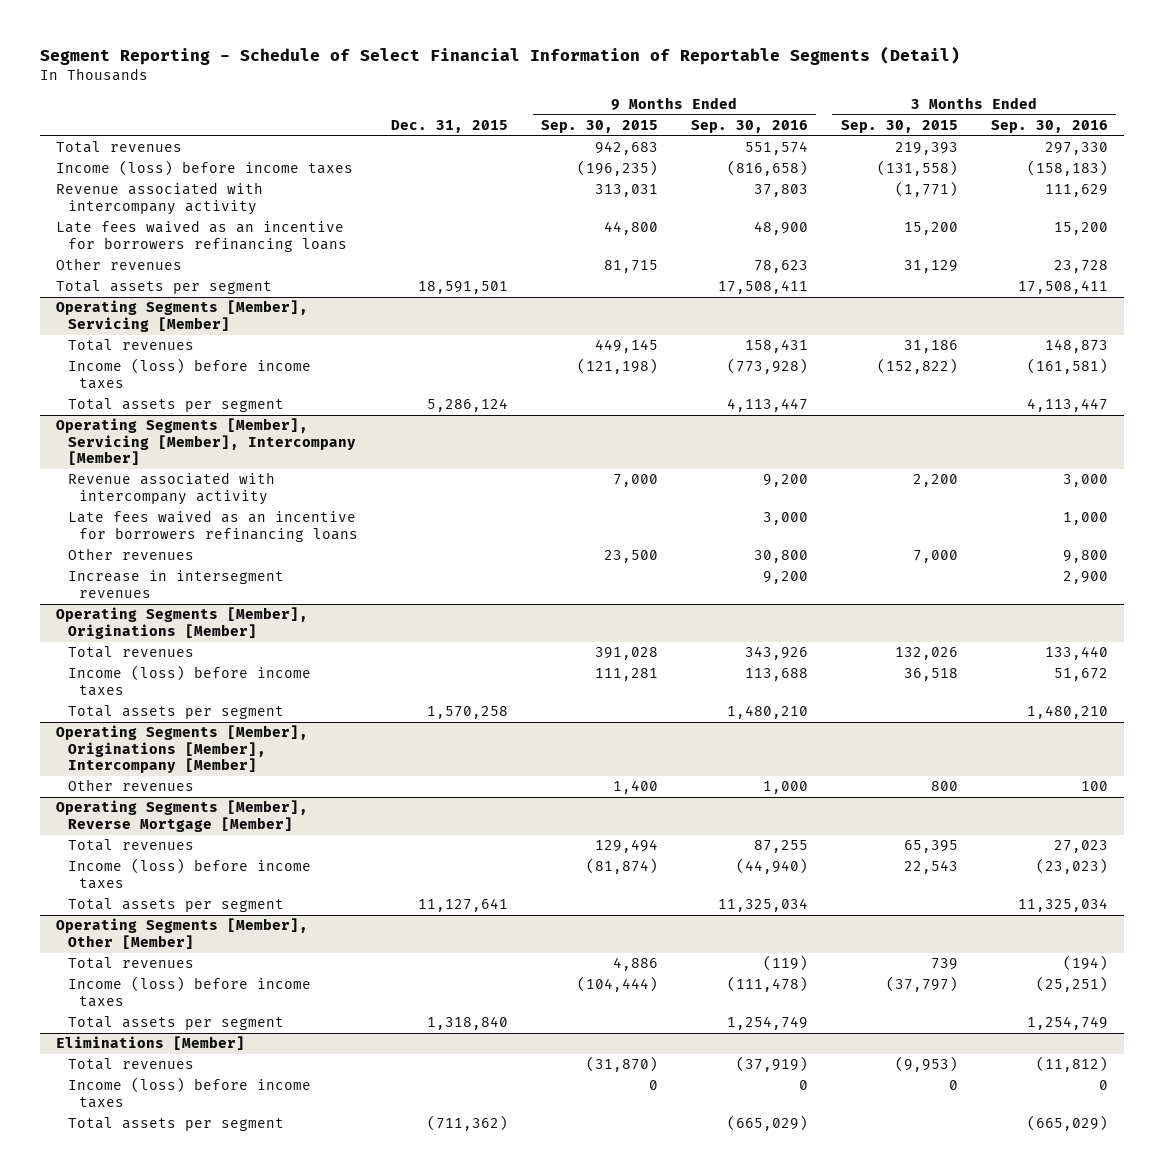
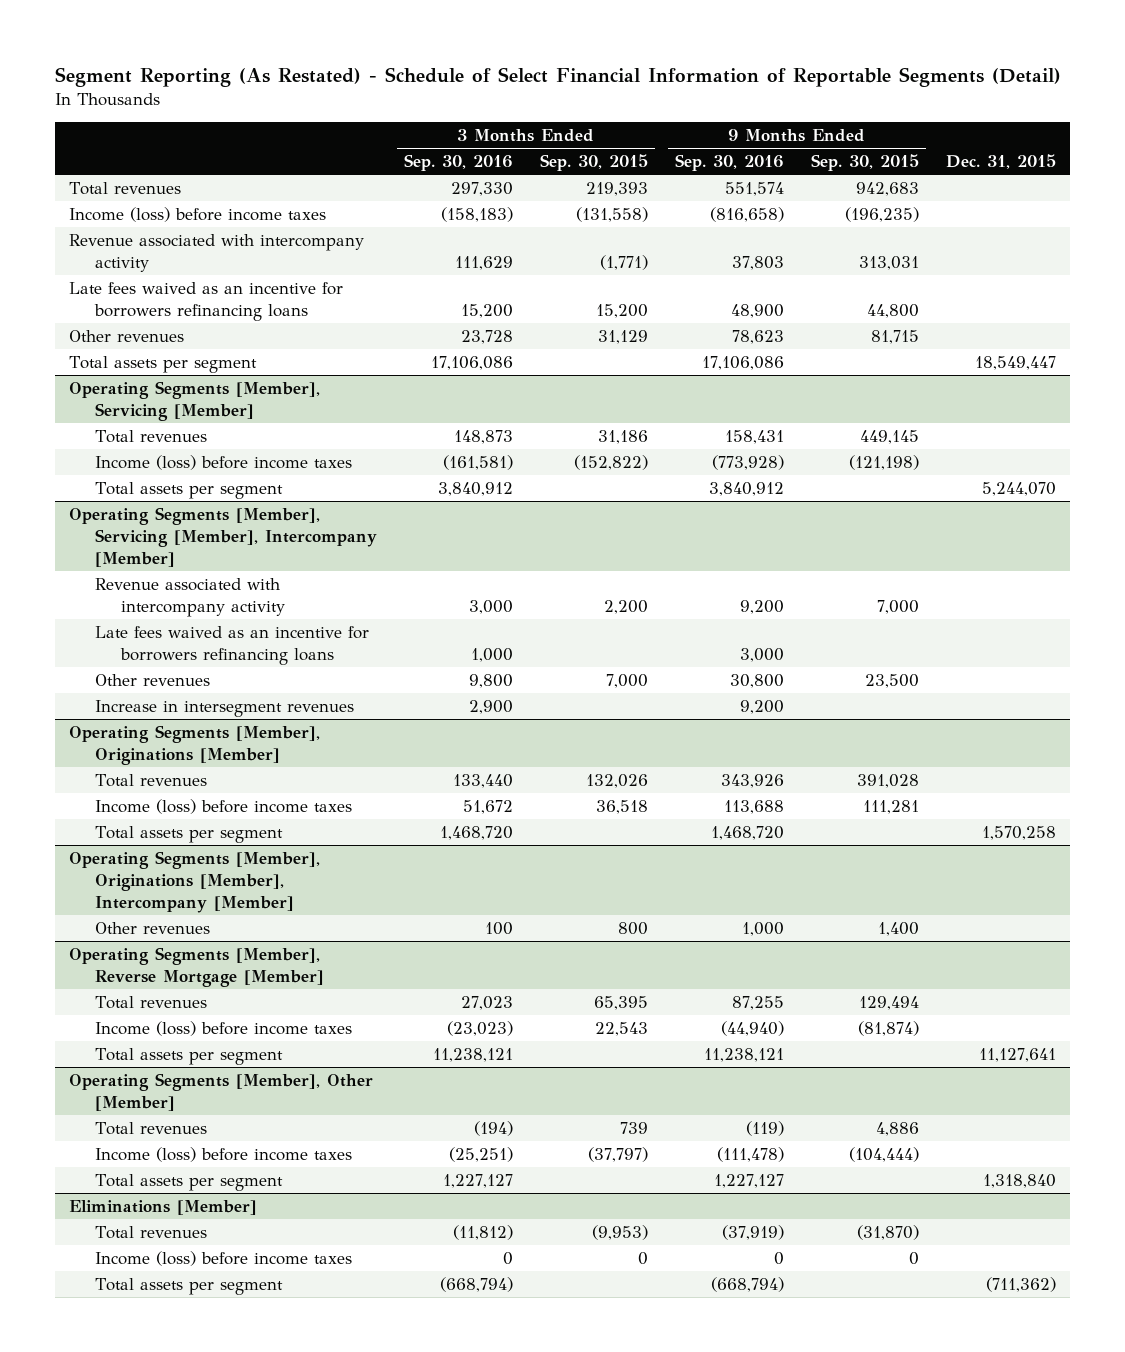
- Segment Reporting - Schedule of Select Financial Information of Reportable Segments (Detail)
+ Segment Reporting (As Restated) - Schedule of Select Financial Information of Reportable Segments (Detail)
- | Dec. 31, 2015 | 9 Months Ended Sep. 30, 2015 | 9 Months Ended Sep. 30, 2016 | 3 Months Ended Sep. 30, 2015 | 3 Months Ended Sep. 30, 2016
+ | 3 Months Ended Sep. 30, 2016 | 3 Months Ended Sep. 30, 2015 | 9 Months Ended Sep. 30, 2016 | 9 Months Ended Sep. 30, 2015 | Dec. 31, 2015
- Total assets per segment | 18,591,501 | | 17,508,411 | | 17,508,411
+ Total assets per segment | 17,106,086 | | 17,106,086 | | 18,549,447
@ Operating Segments [Member], Servicing [Member]
- Total assets per segment | 5,286,124 | | 4,113,447 | | 4,113,447
+ Total assets per segment | 3,840,912 | | 3,840,912 | | 5,244,070
@ Operating Segments [Member], Originations [Member]
- Total assets per segment | 1,570,258 | | 1,480,210 | | 1,480,210
+ Total assets per segment | 1,468,720 | | 1,468,720 | | 1,570,258
@ Operating Segments [Member], Reverse Mortgage [Member]
- Total assets per segment | 11,127,641 | | 11,325,034 | | 11,325,034
+ Total assets per segment | 11,238,121 | | 11,238,121 | | 11,127,641
@ Operating Segments [Member], Other [Member]
- Total assets per segment | 1,318,840 | | 1,254,749 | | 1,254,749
+ Total assets per segment | 1,227,127 | | 1,227,127 | | 1,318,840
@ Eliminations [Member]
- Total assets per segment | (711,362) | | (665,029) | | (665,029)
+ Total assets per segment | (668,794) | | (668,794) | | (711,362)

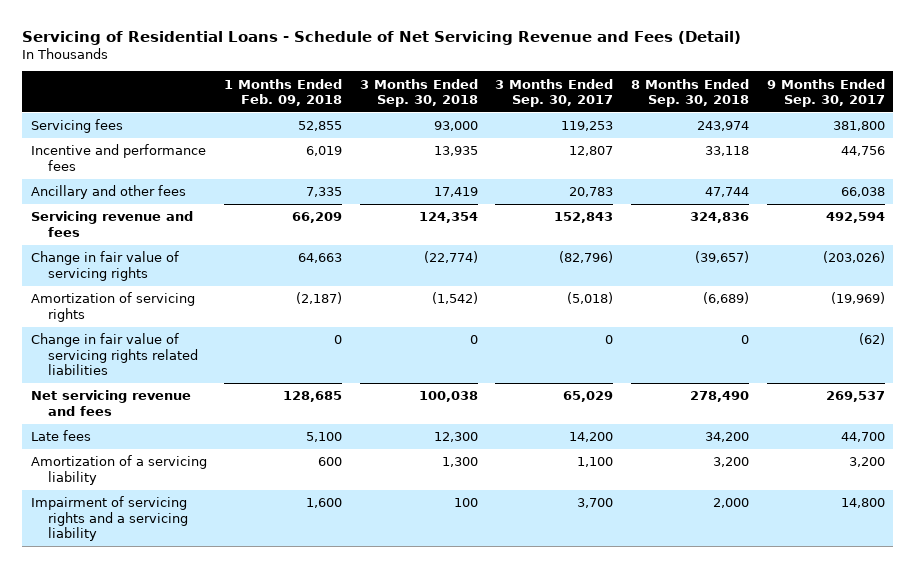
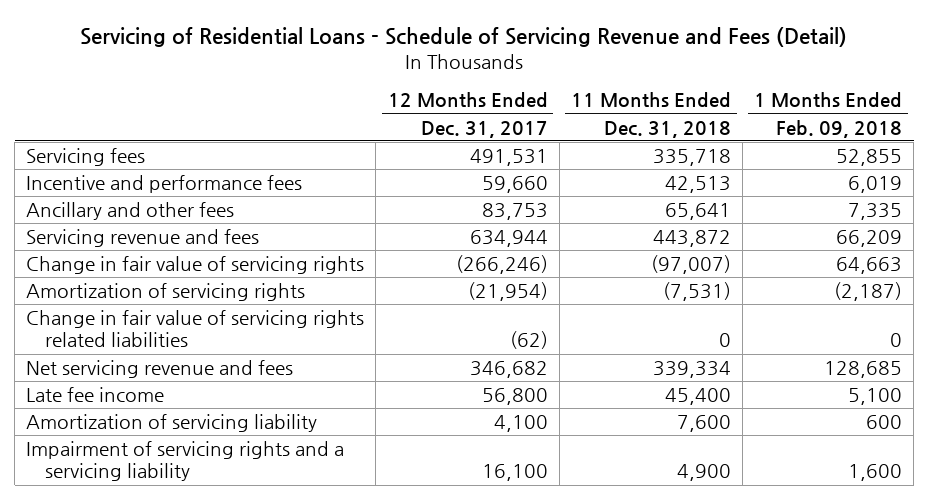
- Servicing of Residential Loans - Schedule of Net Servicing Revenue and Fees (Detail)
+ Servicing of Residential Loans - Schedule of Servicing Revenue and Fees (Detail)
- | 1 Months Ended Feb. 09, 2018 | 3 Months Ended Sep. 30, 2018 | 3 Months Ended Sep. 30, 2017 | 8 Months Ended Sep. 30, 2018 | 9 Months Ended Sep. 30, 2017
+ | 12 Months Ended Dec. 31, 2017 | 11 Months Ended Dec. 31, 2018 | 1 Months Ended Feb. 09, 2018
- Late fees | 5,100 | 12,300 | 14,200 | 34,200 | 44,700
- Amortization of a servicing liability | 600 | 1,300 | 1,100 | 3,200 | 3,200
+ Late fee income | 56,800 | 45,400 | 5,100
+ Amortization of servicing liability | 4,100 | 7,600 | 600

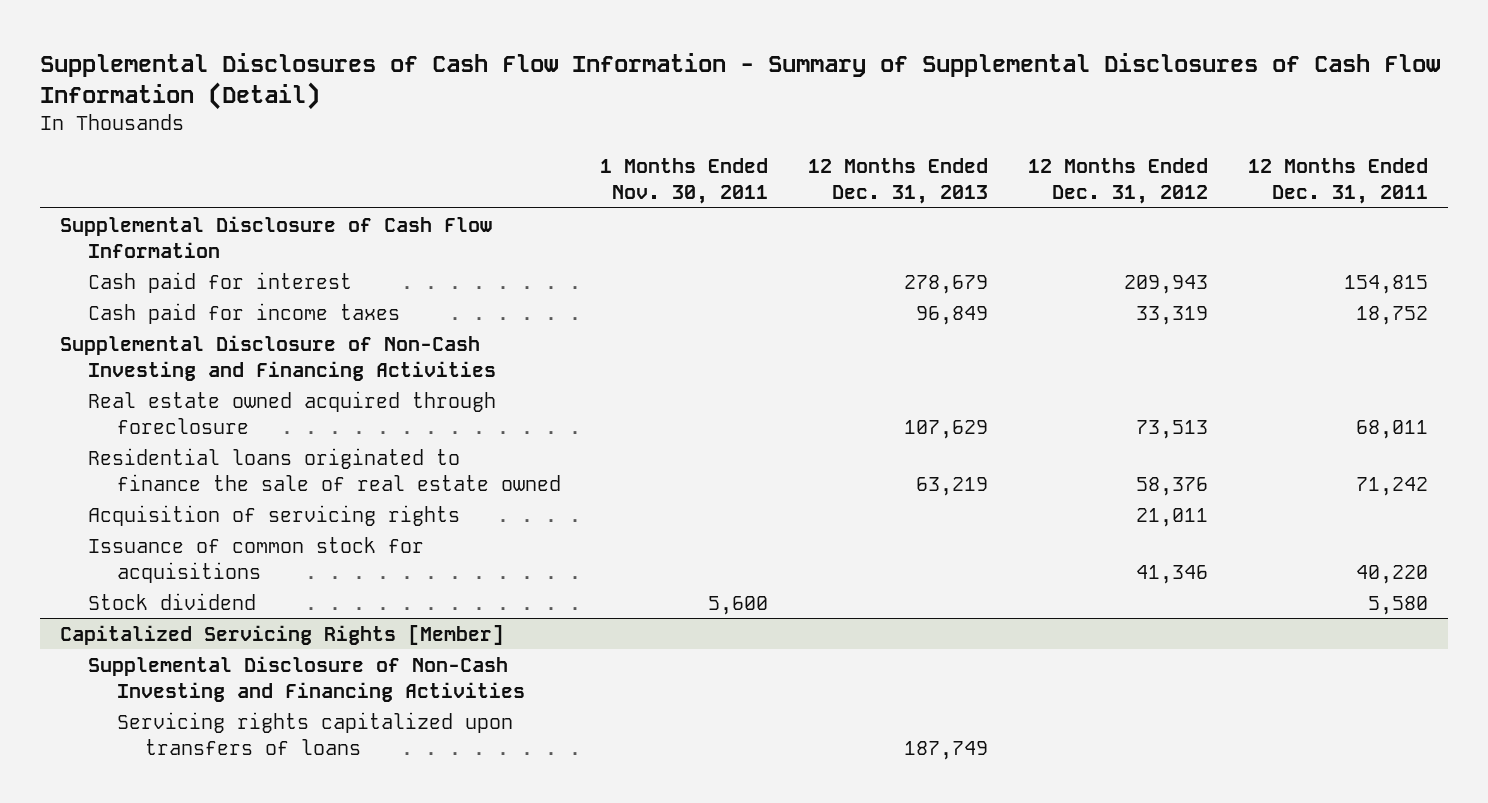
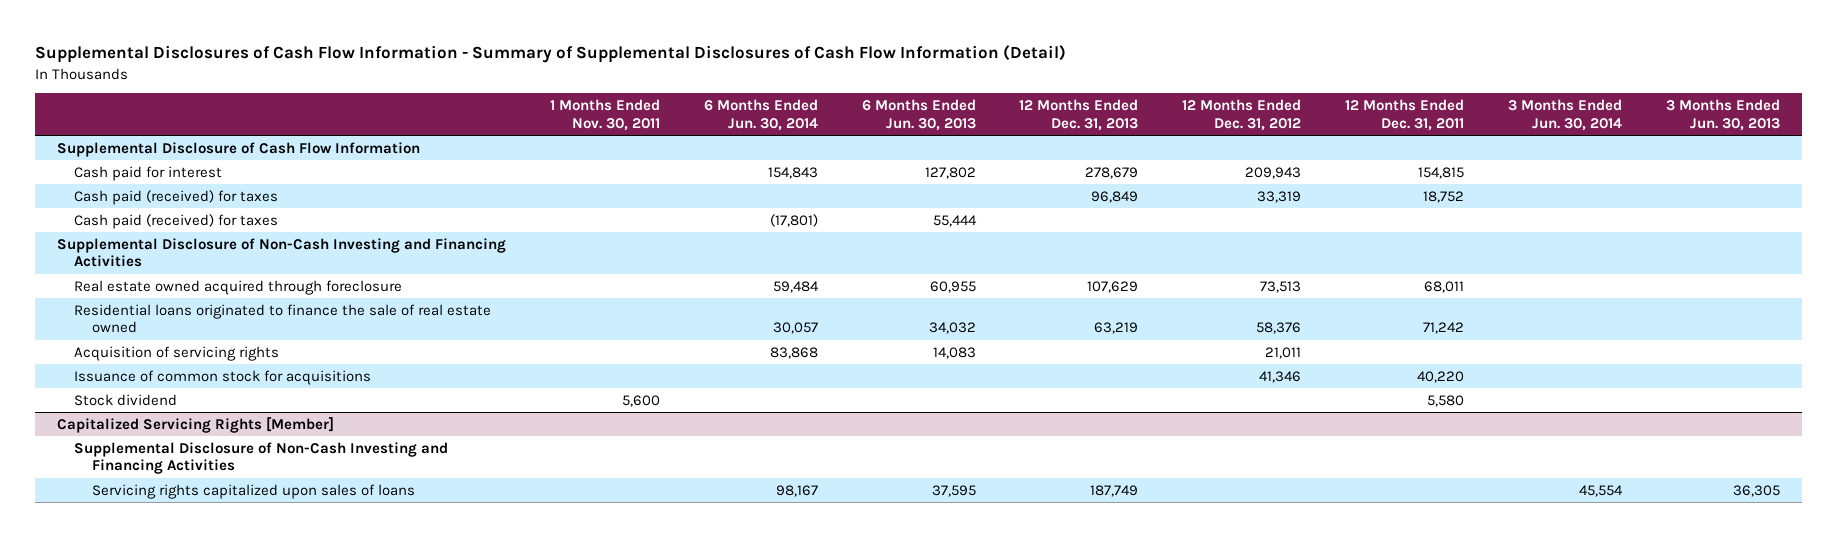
- | 1 Months Ended Nov. 30, 2011 | 12 Months Ended Dec. 31, 2013 | 12 Months Ended Dec. 31, 2012 | 12 Months Ended Dec. 31, 2011
+ | 1 Months Ended Nov. 30, 2011 | 6 Months Ended Jun. 30, 2014 | 6 Months Ended Jun. 30, 2013 | 12 Months Ended Dec. 31, 2013 | 12 Months Ended Dec. 31, 2012 | 12 Months Ended Dec. 31, 2011 | 3 Months Ended Jun. 30, 2014 | 3 Months Ended Jun. 30, 2013
- Cash paid for income taxes | | 96,849 | 33,319 | 18,752
+ Cash paid (received) for taxes | | | | 96,849 | 33,319 | 18,752 | |
+ Cash paid (received) for taxes | | (17,801) | 55,444 | | | | |
@ Capitalized Servicing Rights [Member]
- Servicing rights capitalized upon transfers of loans | | 187,749 | |
+ Servicing rights capitalized upon sales of loans | | 98,167 | 37,595 | 187,749 | | | 45,554 | 36,305

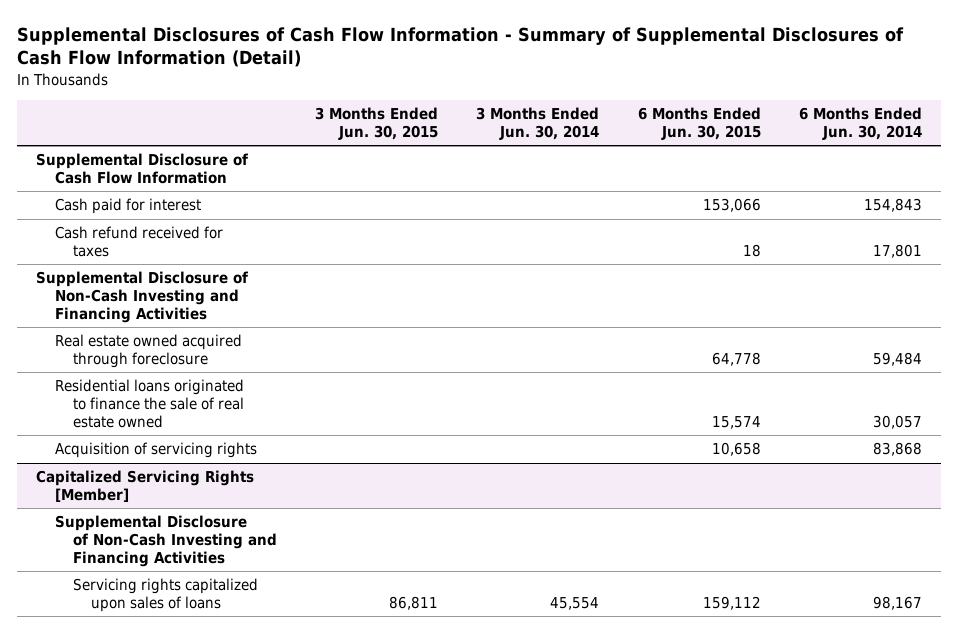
- | 1 Months Ended Nov. 30, 2011 | 6 Months Ended Jun. 30, 2014 | 6 Months Ended Jun. 30, 2013 | 12 Months Ended Dec. 31, 2013 | 12 Months Ended Dec. 31, 2012 | 12 Months Ended Dec. 31, 2011 | 3 Months Ended Jun. 30, 2014 | 3 Months Ended Jun. 30, 2013
+ | 3 Months Ended Jun. 30, 2015 | 3 Months Ended Jun. 30, 2014 | 6 Months Ended Jun. 30, 2015 | 6 Months Ended Jun. 30, 2014
- Cash paid (received) for taxes | | | | 96,849 | 33,319 | 18,752 | |
- Cash paid (received) for taxes | | (17,801) | 55,444 | | | | |
+ Cash refund received for taxes | | | 18 | 17,801
- Issuance of common stock for acquisitions | | | | | 41,346 | 40,220 | |
- Stock dividend | 5,600 | | | | | 5,580 | |

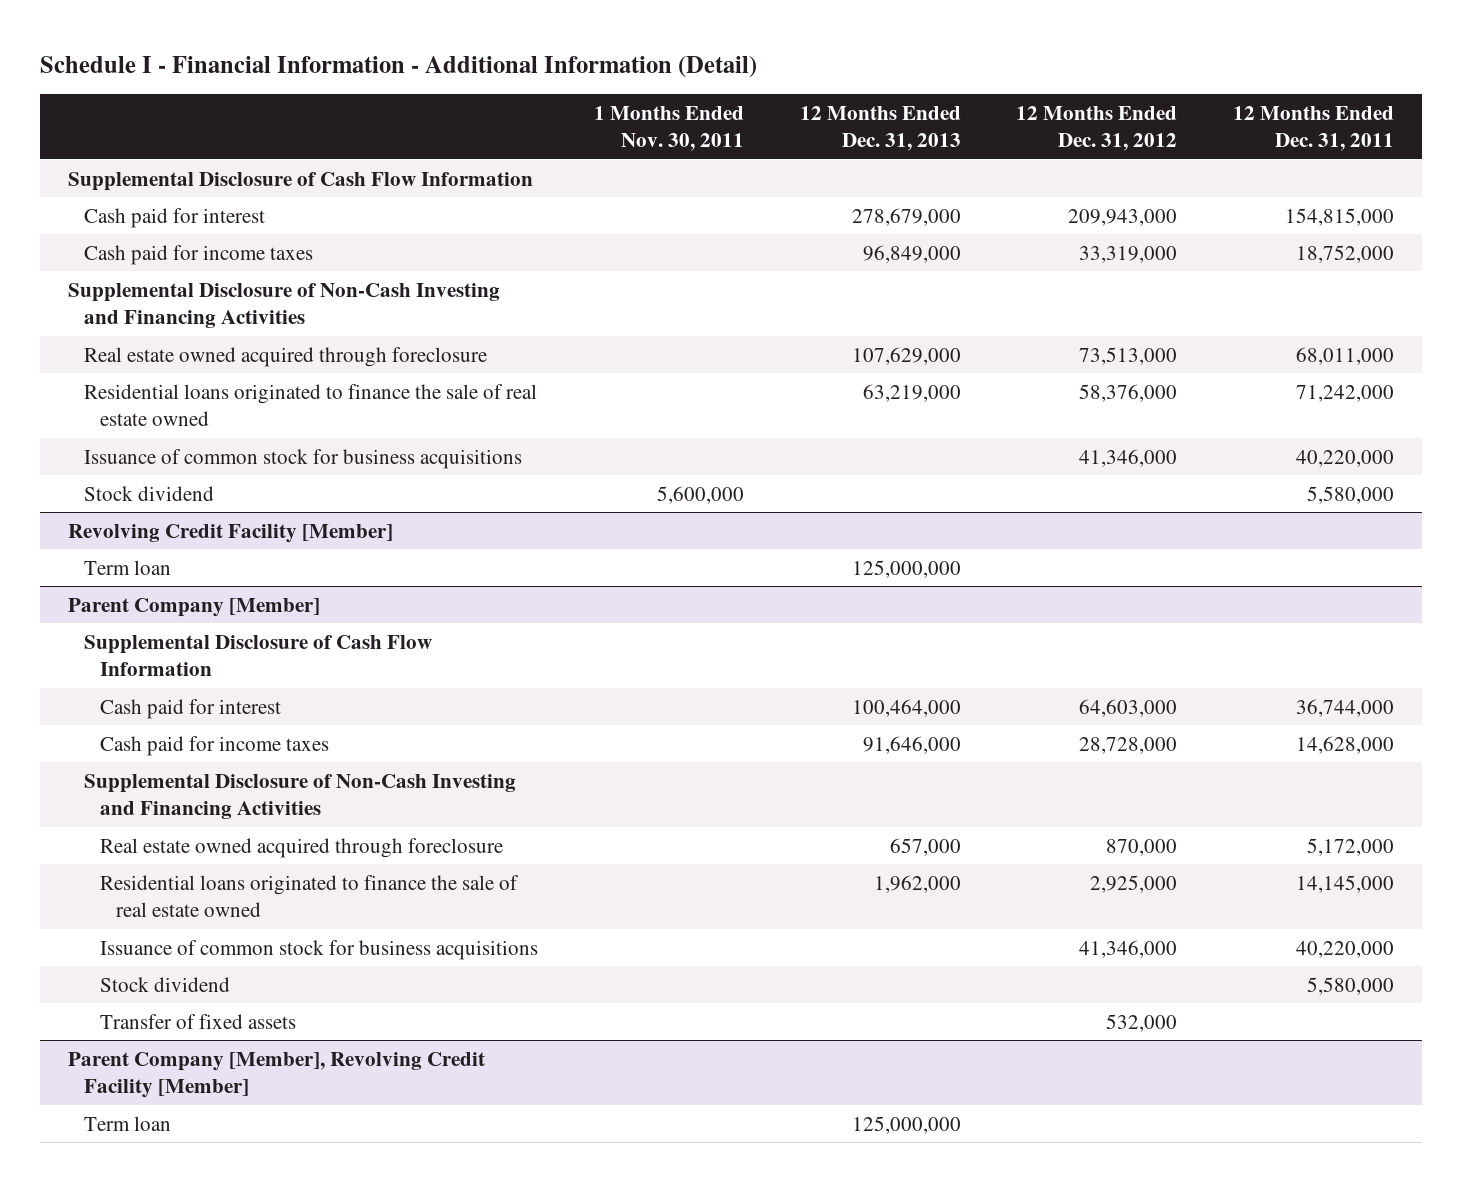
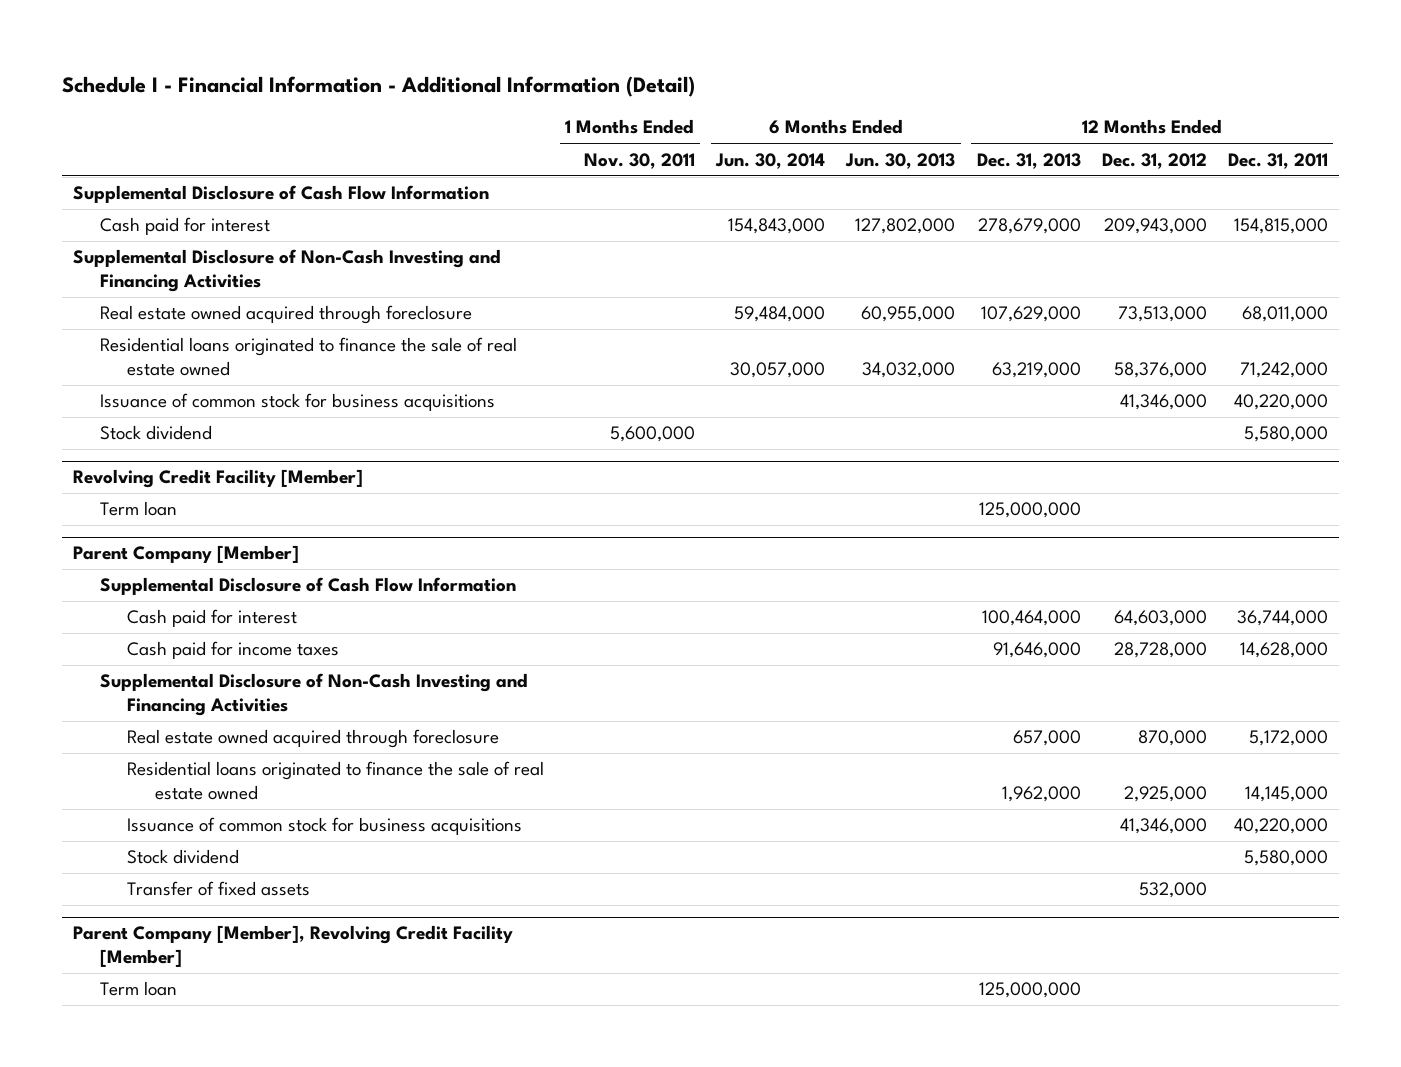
- | 1 Months Ended Nov. 30, 2011 | 12 Months Ended Dec. 31, 2013 | 12 Months Ended Dec. 31, 2012 | 12 Months Ended Dec. 31, 2011
+ | 1 Months Ended Nov. 30, 2011 | 6 Months Ended Jun. 30, 2014 | 6 Months Ended Jun. 30, 2013 | 12 Months Ended Dec. 31, 2013 | 12 Months Ended Dec. 31, 2012 | 12 Months Ended Dec. 31, 2011
- Cash paid for income taxes | | 96,849,000 | 33,319,000 | 18,752,000

